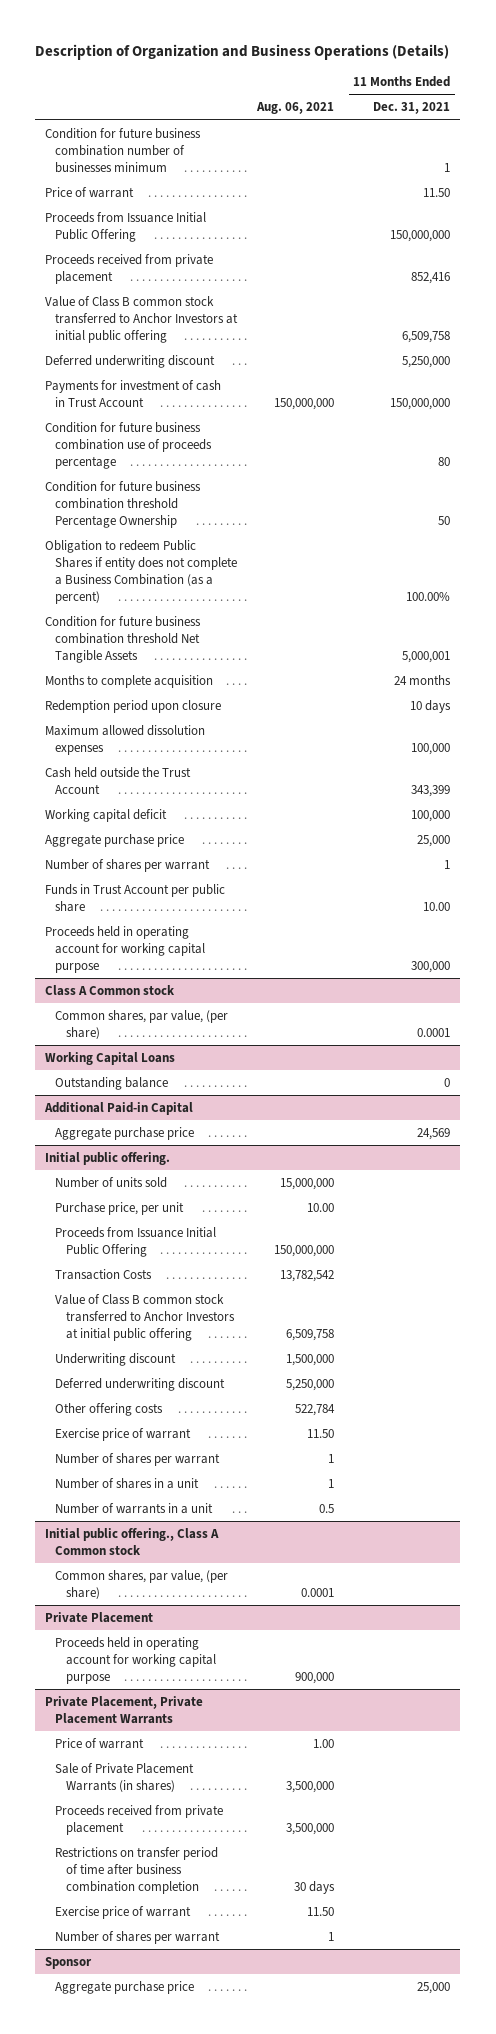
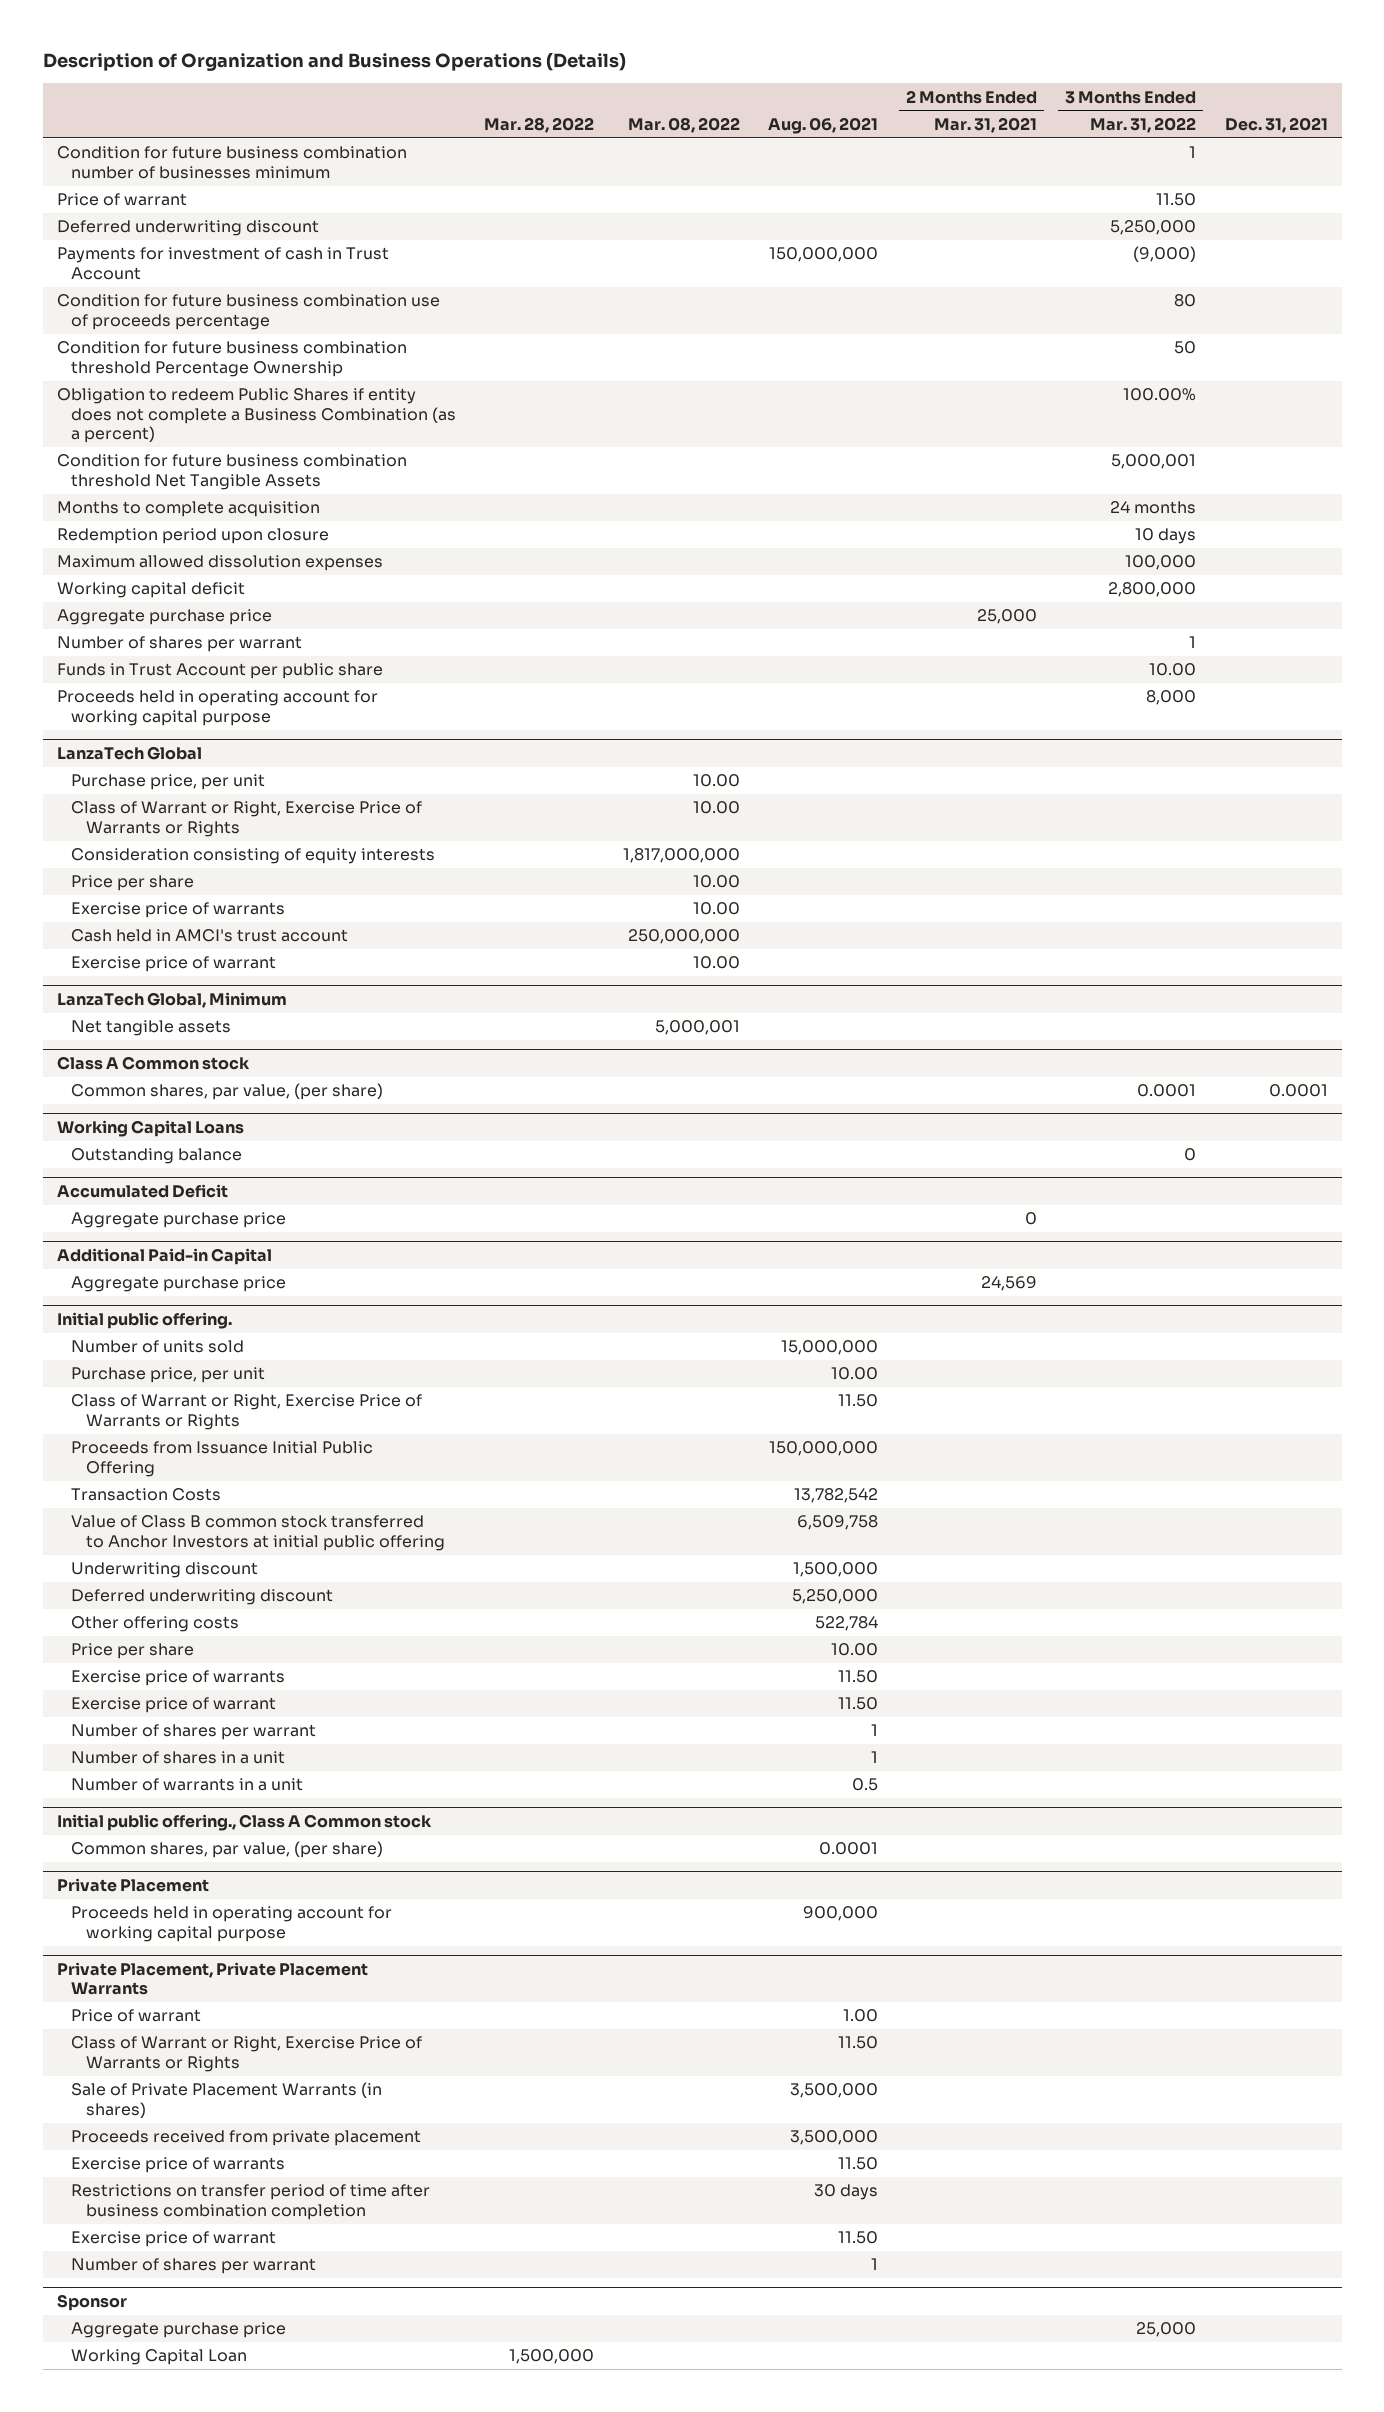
- | Aug. 06, 2021 | 11 Months Ended Dec. 31, 2021
+ | Mar. 28, 2022 | Mar. 08, 2022 | Aug. 06, 2021 | 2 Months Ended Mar. 31, 2021 | 3 Months Ended Mar. 31, 2022 | Dec. 31, 2021
- Proceeds from Issuance Initial Public Offering | | 150,000,000
- Proceeds received from private placement | | 852,416
- Value of Class B common stock transferred to Anchor Investors at initial public offering | | 6,509,758
- Cash held outside the Trust Account | | 343,399
+ LanzaTech Global
+ Purchase price, per unit | | 10.00 | | | |
+ Class of Warrant or Right, Exercise Price of Warrants or Rights | | 10.00 | | | |
+ Consideration consisting of equity interests | | 1,817,000,000 | | | |
+ Price per share | | 10.00 | | | |
+ Exercise price of warrants | | 10.00 | | | |
+ Cash held in AMCI's trust account | | 250,000,000 | | | |
+ Exercise price of warrant | | 10.00 | | | |
+ LanzaTech Global, Minimum
+ Net tangible assets | | 5,000,001 | | | |
+ Accumulated Deficit
+ Aggregate purchase price | | | | 0 | |
@ Initial public offering.
+ Class of Warrant or Right, Exercise Price of Warrants or Rights | | | 11.50 | | |
+ Price per share | | | 10.00 | | |
+ Exercise price of warrants | | | 11.50 | | |
@ Private Placement, Private Placement Warrants
+ Class of Warrant or Right, Exercise Price of Warrants or Rights | | | 11.50 | | |
+ Exercise price of warrants | | | 11.50 | | |
@ Sponsor
+ Working Capital Loan | 1,500,000 | | | | |

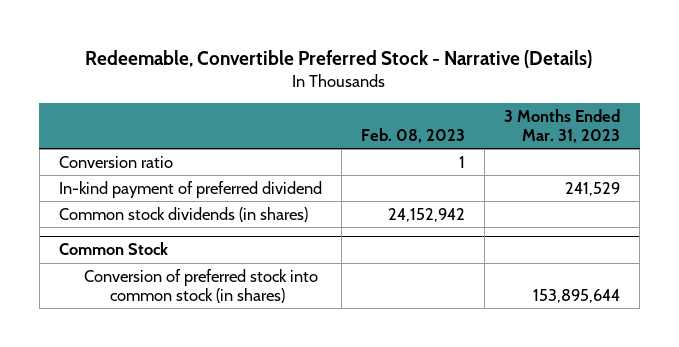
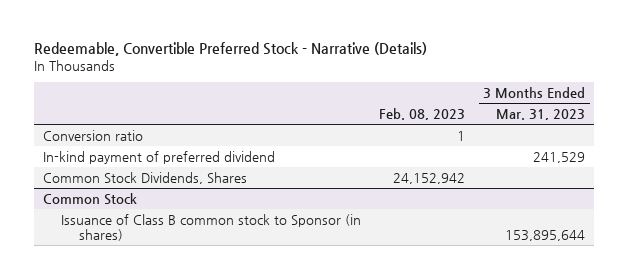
- Common stock dividends (in shares) | 24,152,942 |
+ Common Stock Dividends, Shares | 24,152,942 |
@ Common Stock
- Conversion of preferred stock into common stock (in shares) | | 153,895,644
+ Issuance of Class B common stock to Sponsor (in shares) | | 153,895,644

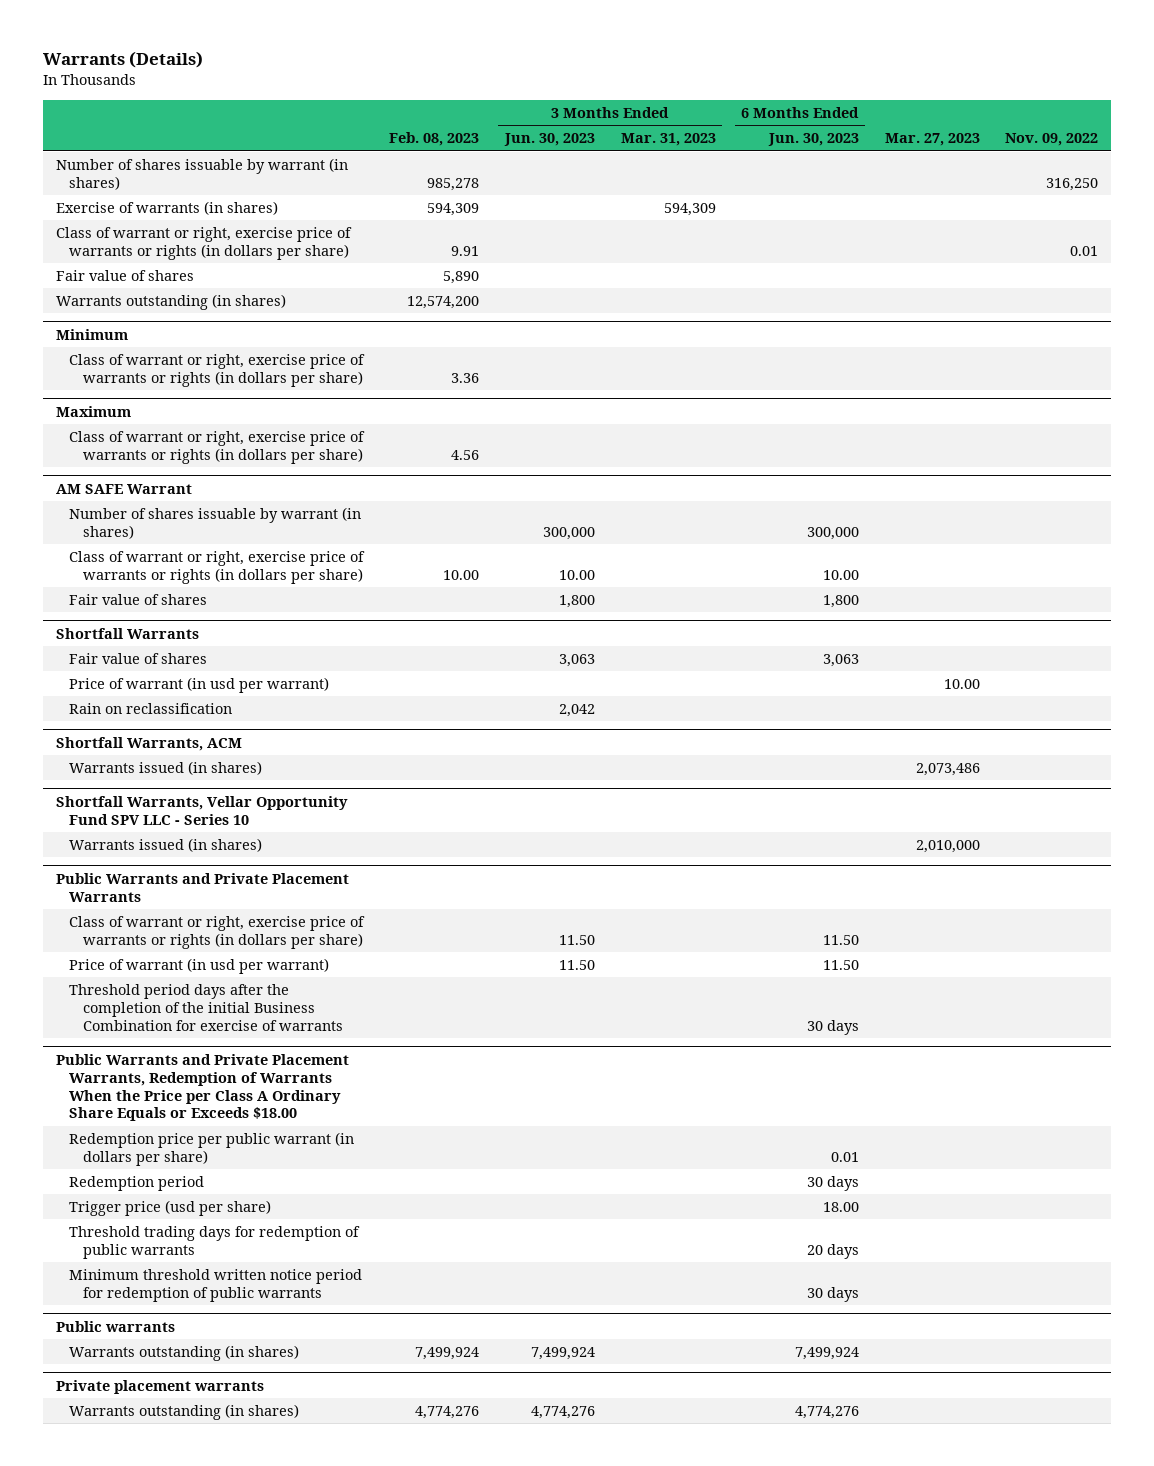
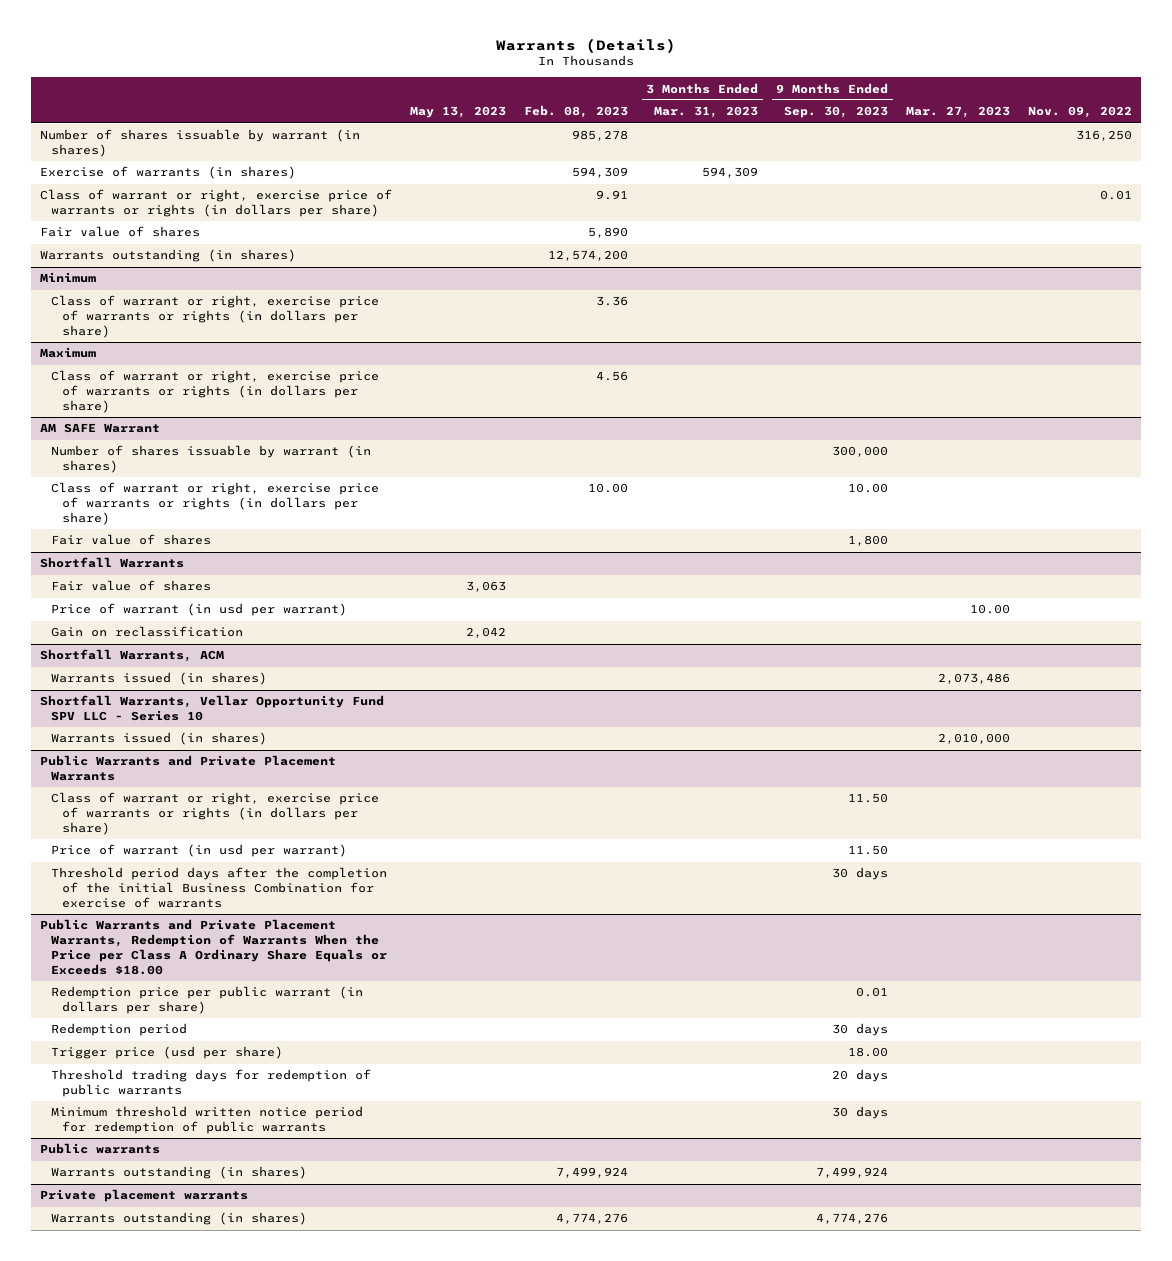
- | Feb. 08, 2023 | 3 Months Ended Jun. 30, 2023 | 3 Months Ended Mar. 31, 2023 | 6 Months Ended Jun. 30, 2023 | Mar. 27, 2023 | Nov. 09, 2022
+ | May 13, 2023 | Feb. 08, 2023 | 3 Months Ended Mar. 31, 2023 | 9 Months Ended Sep. 30, 2023 | Mar. 27, 2023 | Nov. 09, 2022
@ Shortfall Warrants
- Rain on reclassification | | 2,042 | | | |
+ Gain on reclassification | 2,042 | | | | |

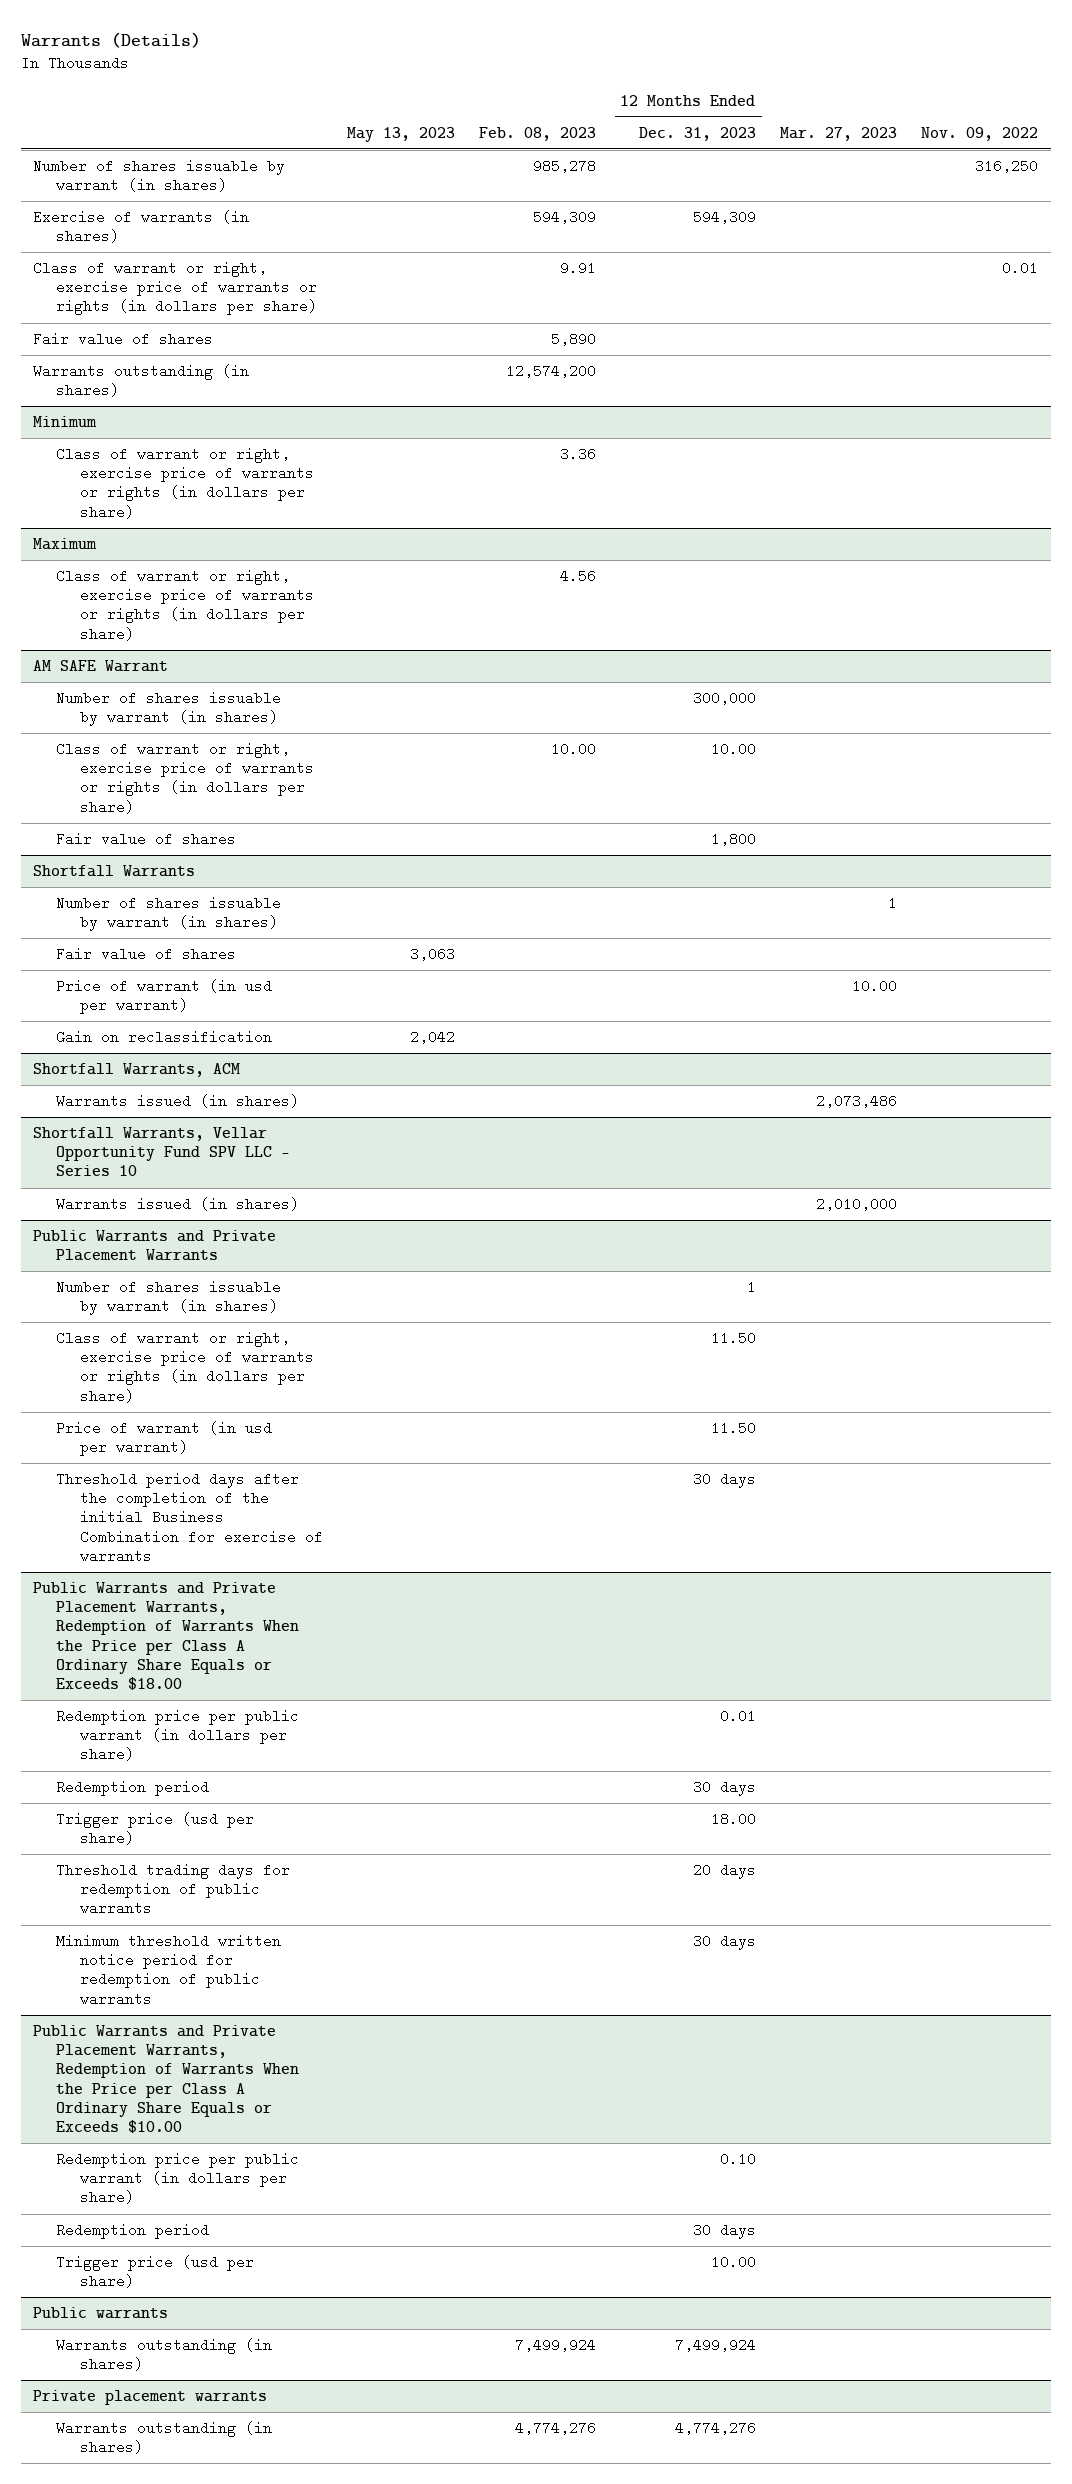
- | May 13, 2023 | Feb. 08, 2023 | 3 Months Ended Mar. 31, 2023 | 9 Months Ended Sep. 30, 2023 | Mar. 27, 2023 | Nov. 09, 2022
+ | May 13, 2023 | Feb. 08, 2023 | 12 Months Ended Dec. 31, 2023 | Mar. 27, 2023 | Nov. 09, 2022
@ Shortfall Warrants
+ Number of shares issuable by warrant (in shares) | | | | 1 |
@ Public Warrants and Private Placement Warrants
+ Number of shares issuable by warrant (in shares) | | | 1 | |
+ Public Warrants and Private Placement Warrants, Redemption of Warrants When the Price per Class A Ordinary Share Equals or Exceeds $10.00
+ Redemption price per public warrant (in dollars per share) | | | 0.10 | |
+ Redemption period | | | 30 days | |
+ Trigger price (usd per share) | | | 10.00 | |

